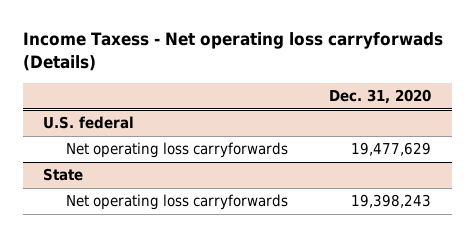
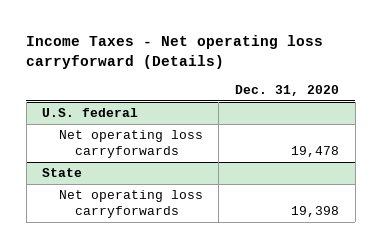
- Income Taxess - Net operating loss carryforwads (Details)
+ Income Taxes - Net operating loss carryforward (Details)
@ U.S. federal
- Net operating loss carryforwards | 19,477,629
+ Net operating loss carryforwards | 19,478
@ State
- Net operating loss carryforwards | 19,398,243
+ Net operating loss carryforwards | 19,398

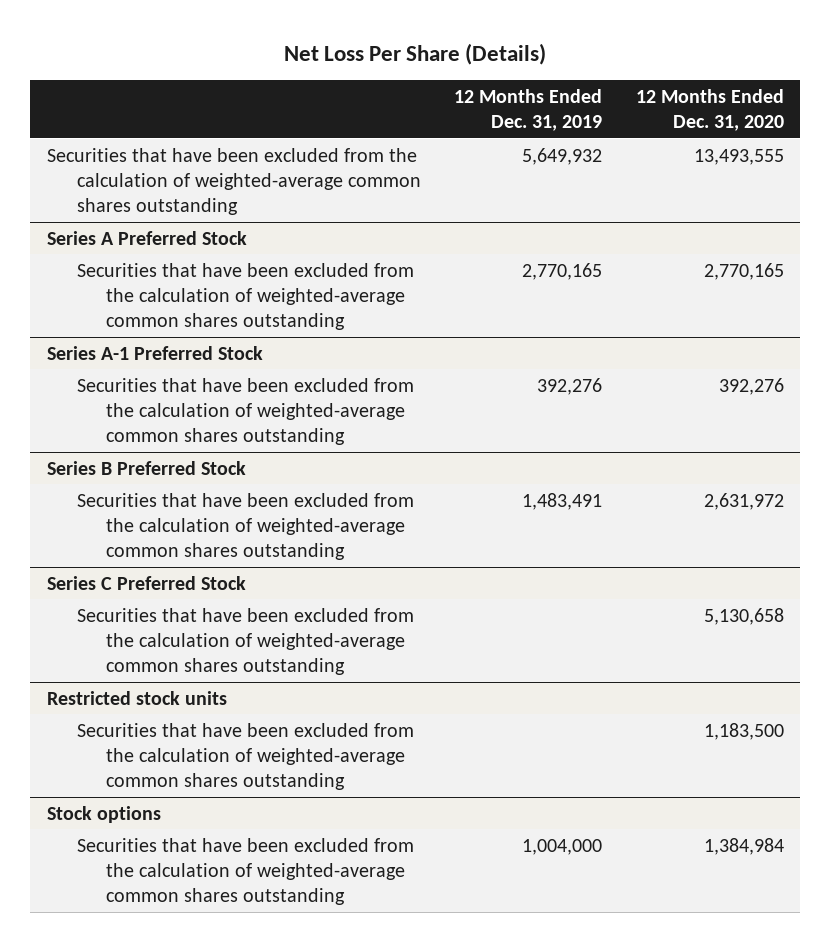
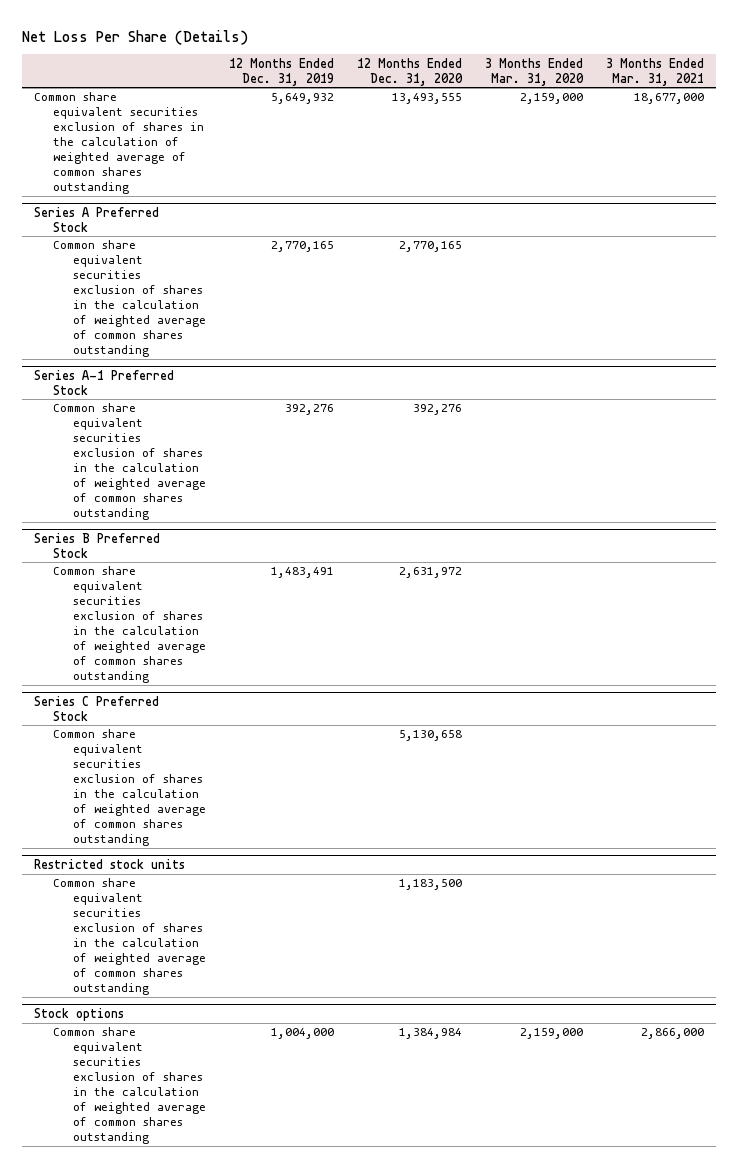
- | 12 Months Ended Dec. 31, 2019 | 12 Months Ended Dec. 31, 2020
+ | 12 Months Ended Dec. 31, 2019 | 12 Months Ended Dec. 31, 2020 | 3 Months Ended Mar. 31, 2020 | 3 Months Ended Mar. 31, 2021
- Securities that have been excluded from the calculation of weighted-average common shares outstanding | 5,649,932 | 13,493,555
+ Common share equivalent securities exclusion of shares in the calculation of weighted average of common shares outstanding | 5,649,932 | 13,493,555 | 2,159,000 | 18,677,000
@ Series A Preferred Stock
- Securities that have been excluded from the calculation of weighted-average common shares outstanding | 2,770,165 | 2,770,165
+ Common share equivalent securities exclusion of shares in the calculation of weighted average of common shares outstanding | 2,770,165 | 2,770,165 | |
@ Series A-1 Preferred Stock
- Securities that have been excluded from the calculation of weighted-average common shares outstanding | 392,276 | 392,276
+ Common share equivalent securities exclusion of shares in the calculation of weighted average of common shares outstanding | 392,276 | 392,276 | |
@ Series B Preferred Stock
- Securities that have been excluded from the calculation of weighted-average common shares outstanding | 1,483,491 | 2,631,972
+ Common share equivalent securities exclusion of shares in the calculation of weighted average of common shares outstanding | 1,483,491 | 2,631,972 | |
@ Series C Preferred Stock
- Securities that have been excluded from the calculation of weighted-average common shares outstanding | | 5,130,658
+ Common share equivalent securities exclusion of shares in the calculation of weighted average of common shares outstanding | | 5,130,658 | |
@ Restricted stock units
- Securities that have been excluded from the calculation of weighted-average common shares outstanding | | 1,183,500
+ Common share equivalent securities exclusion of shares in the calculation of weighted average of common shares outstanding | | 1,183,500 | |
@ Stock options
- Securities that have been excluded from the calculation of weighted-average common shares outstanding | 1,004,000 | 1,384,984
+ Common share equivalent securities exclusion of shares in the calculation of weighted average of common shares outstanding | 1,004,000 | 1,384,984 | 2,159,000 | 2,866,000

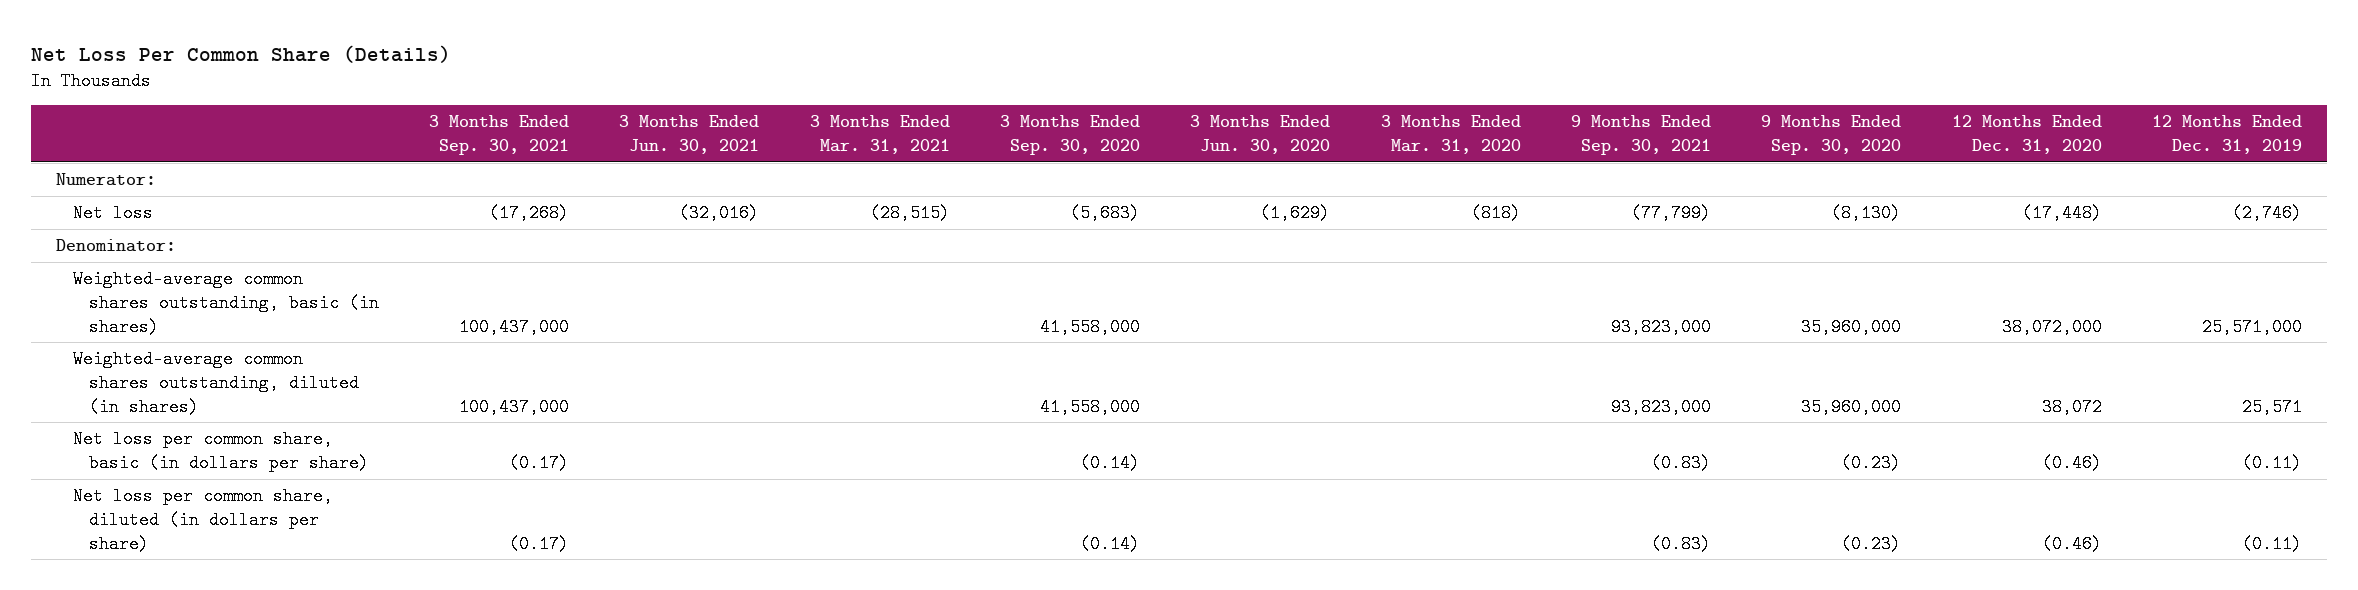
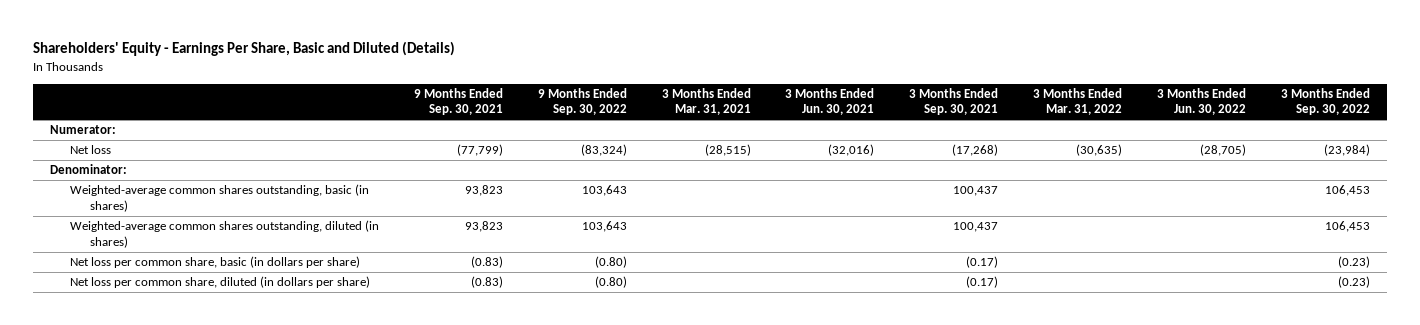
- Net Loss Per Common Share (Details)
+ Shareholders' Equity - Earnings Per Share, Basic and Diluted (Details)
- | 3 Months Ended Sep. 30, 2021 | 3 Months Ended Jun. 30, 2021 | 3 Months Ended Mar. 31, 2021 | 3 Months Ended Sep. 30, 2020 | 3 Months Ended Jun. 30, 2020 | 3 Months Ended Mar. 31, 2020 | 9 Months Ended Sep. 30, 2021 | 9 Months Ended Sep. 30, 2020 | 12 Months Ended Dec. 31, 2020 | 12 Months Ended Dec. 31, 2019
+ | 9 Months Ended Sep. 30, 2021 | 9 Months Ended Sep. 30, 2022 | 3 Months Ended Mar. 31, 2021 | 3 Months Ended Jun. 30, 2021 | 3 Months Ended Sep. 30, 2021 | 3 Months Ended Mar. 31, 2022 | 3 Months Ended Jun. 30, 2022 | 3 Months Ended Sep. 30, 2022
- Weighted-average common shares outstanding, basic (in shares) | 100,437,000 | | | 41,558,000 | | | 93,823,000 | 35,960,000 | 38,072,000 | 25,571,000
- Weighted-average common shares outstanding, diluted (in shares) | 100,437,000 | | | 41,558,000 | | | 93,823,000 | 35,960,000 | 38,072 | 25,571
+ Weighted-average common shares outstanding, basic (in shares) | 93,823 | 103,643 | | | 100,437 | | | 106,453
+ Weighted-average common shares outstanding, diluted (in shares) | 93,823 | 103,643 | | | 100,437 | | | 106,453

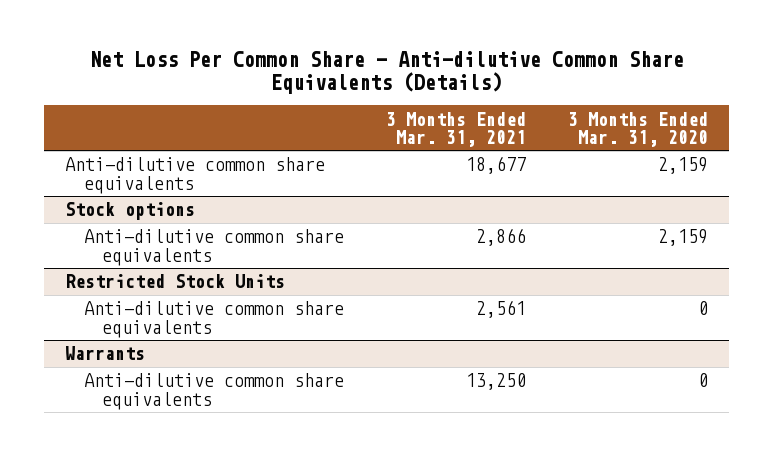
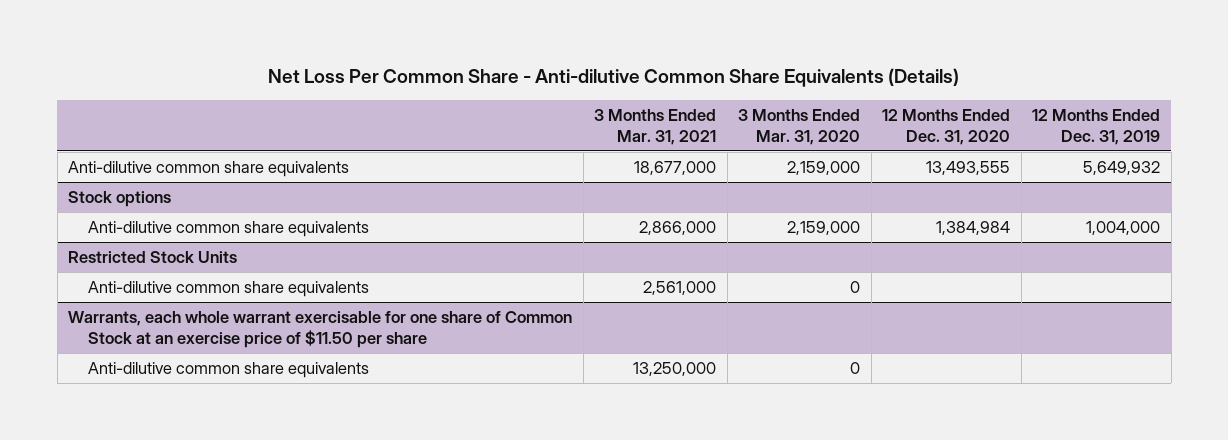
- | 3 Months Ended Mar. 31, 2021 | 3 Months Ended Mar. 31, 2020
+ | 3 Months Ended Mar. 31, 2021 | 3 Months Ended Mar. 31, 2020 | 12 Months Ended Dec. 31, 2020 | 12 Months Ended Dec. 31, 2019
- Anti-dilutive common share equivalents | 18,677 | 2,159
+ Anti-dilutive common share equivalents | 18,677,000 | 2,159,000 | 13,493,555 | 5,649,932
@ Stock options
- Anti-dilutive common share equivalents | 2,866 | 2,159
+ Anti-dilutive common share equivalents | 2,866,000 | 2,159,000 | 1,384,984 | 1,004,000
@ Restricted Stock Units
- Anti-dilutive common share equivalents | 2,561 | 0
- Warrants
- Anti-dilutive common share equivalents | 13,250 | 0
@ Restricted Stock Units
+ Anti-dilutive common share equivalents | 2,561,000 | 0 | |
+ Warrants, each whole warrant exercisable for one share of Common Stock at an exercise price of $11.50 per share
+ Anti-dilutive common share equivalents | 13,250,000 | 0 | |

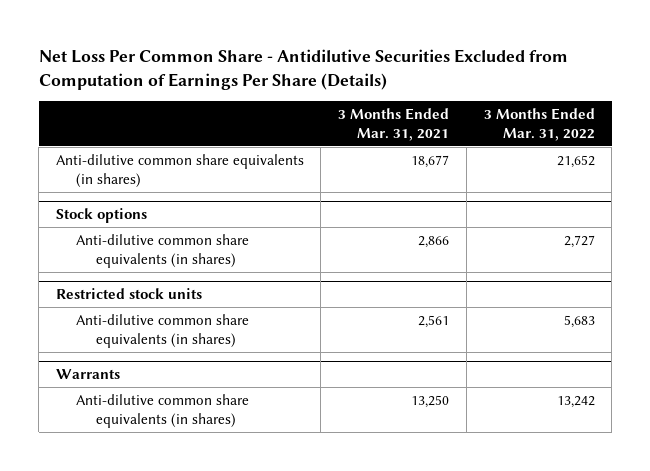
- Net Loss Per Common Share - Anti-dilutive Common Share Equivalents (Details)
+ Net Loss Per Common Share - Antidilutive Securities Excluded from Computation of Earnings Per Share (Details)
- | 3 Months Ended Mar. 31, 2021 | 3 Months Ended Mar. 31, 2020 | 12 Months Ended Dec. 31, 2020 | 12 Months Ended Dec. 31, 2019
+ | 3 Months Ended Mar. 31, 2021 | 3 Months Ended Mar. 31, 2022
- Anti-dilutive common share equivalents | 18,677,000 | 2,159,000 | 13,493,555 | 5,649,932
+ Anti-dilutive common share equivalents (in shares) | 18,677 | 21,652
@ Stock options
- Anti-dilutive common share equivalents | 2,866,000 | 2,159,000 | 1,384,984 | 1,004,000
- Restricted Stock Units
- Anti-dilutive common share equivalents | 2,561,000 | 0 | |
- Warrants, each whole warrant exercisable for one share of Common Stock at an exercise price of $11.50 per share
- Anti-dilutive common share equivalents | 13,250,000 | 0 | |
@ Stock options
+ Anti-dilutive common share equivalents (in shares) | 2,866 | 2,727
+ Restricted stock units
+ Anti-dilutive common share equivalents (in shares) | 2,561 | 5,683
+ Warrants
+ Anti-dilutive common share equivalents (in shares) | 13,250 | 13,242

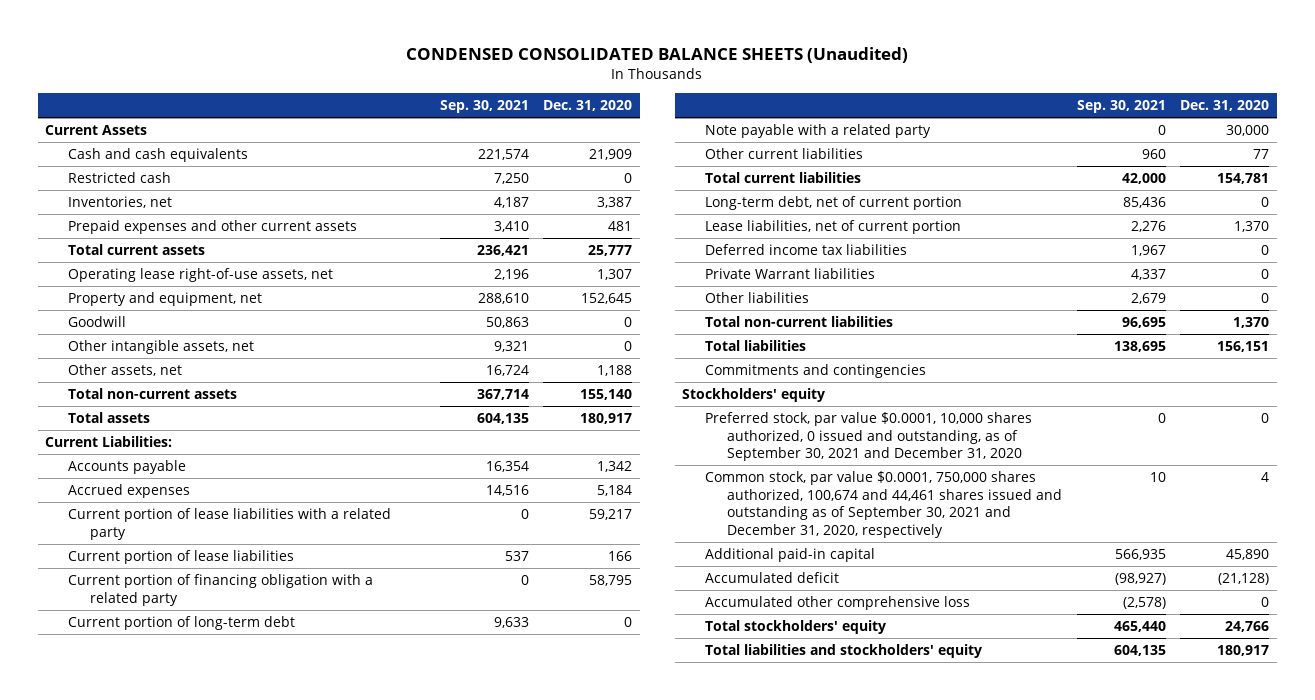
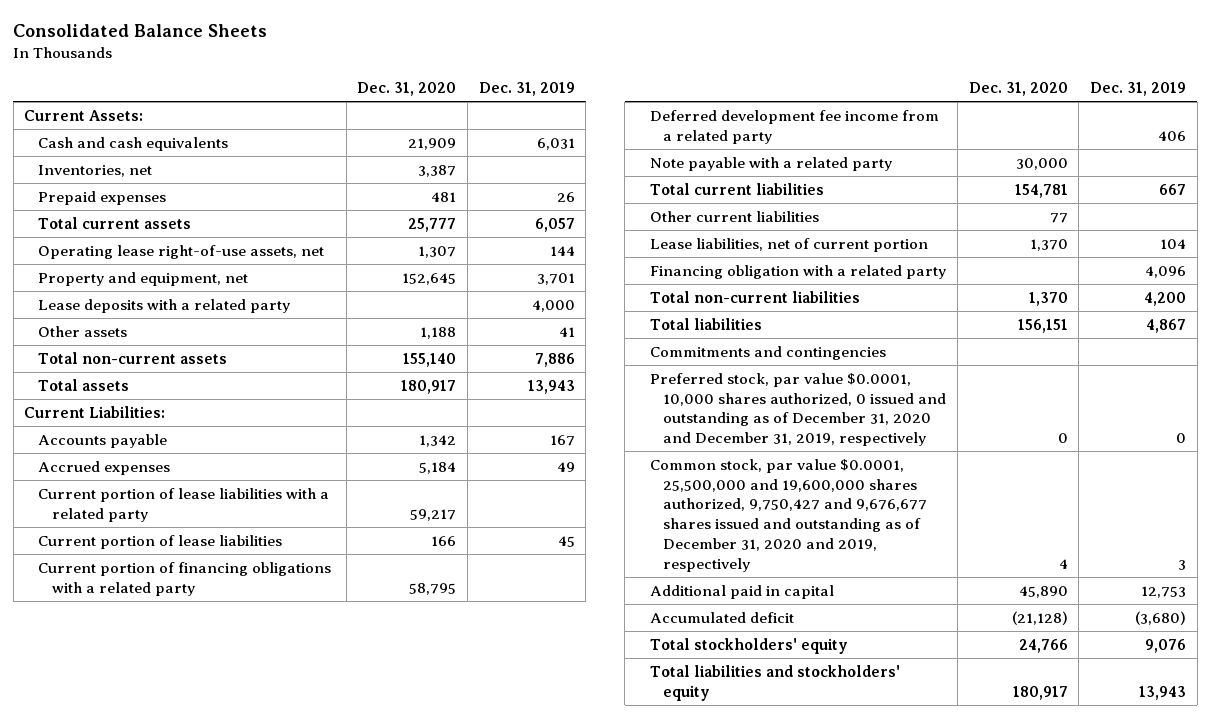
- CONDENSED CONSOLIDATED BALANCE SHEETS (Unaudited)
+ Consolidated Balance Sheets
- | Sep. 30, 2021 | Dec. 31, 2020
+ | Dec. 31, 2020 | Dec. 31, 2019
- Current Assets
+ Current Assets:
- Restricted cash | 7,250 | 0
- Prepaid expenses and other current assets | 3,410 | 481
+ Prepaid expenses | 481 | 26
- Goodwill | 50,863 | 0
- Other intangible assets, net | 9,321 | 0
- Other assets, net | 16,724 | 1,188
+ Lease deposits with a related party | | 4,000
+ Other assets | 1,188 | 41
- Current portion of financing obligation with a related party | 0 | 58,795
- Current portion of long-term debt | 9,633 | 0
+ Current portion of financing obligations with a related party | 58,795 |
+ Deferred development fee income from a related party | | 406
- Long-term debt, net of current portion | 85,436 | 0
moved down: Other current liabilities | 77 |
- Deferred income tax liabilities | 1,967 | 0
- Private Warrant liabilities | 4,337 | 0
- Other liabilities | 2,679 | 0
+ Financing obligation with a related party | | 4,096
- Stockholders' equity
- Preferred stock, par value $0.0001, 10,000 shares authorized, 0 issued and outstanding, as of September 30, 2021 and December 31, 2020 | 0 | 0
- Common stock, par value $0.0001, 750,000 shares authorized, 100,674 and 44,461 shares issued and outstanding as of September 30, 2021 and December 31, 2020, respectively | 10 | 4
- Additional paid-in capital | 566,935 | 45,890
+ Preferred stock, par value $0.0001, 10,000 shares authorized, 0 issued and outstanding as of December 31, 2020 and December 31, 2019, respectively | 0 | 0
+ Common stock, par value $0.0001, 25,500,000 and 19,600,000 shares authorized, 9,750,427 and 9,676,677 shares issued and outstanding as of December 31, 2020 and 2019, respectively | 4 | 3
+ Additional paid in capital | 45,890 | 12,753
- Accumulated other comprehensive loss | (2,578) | 0

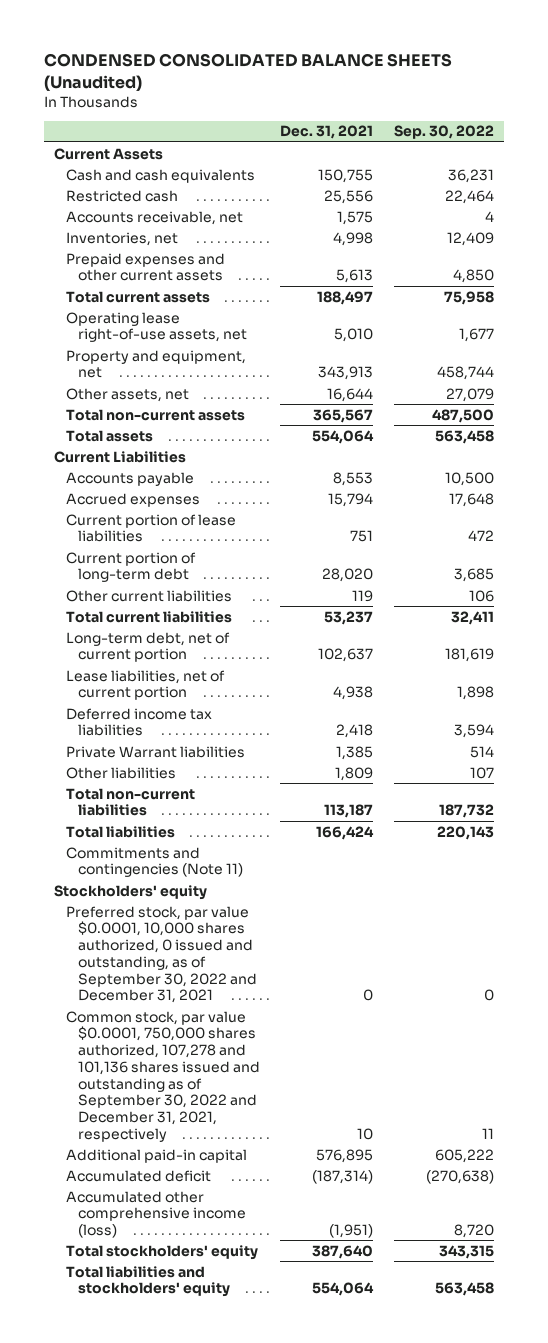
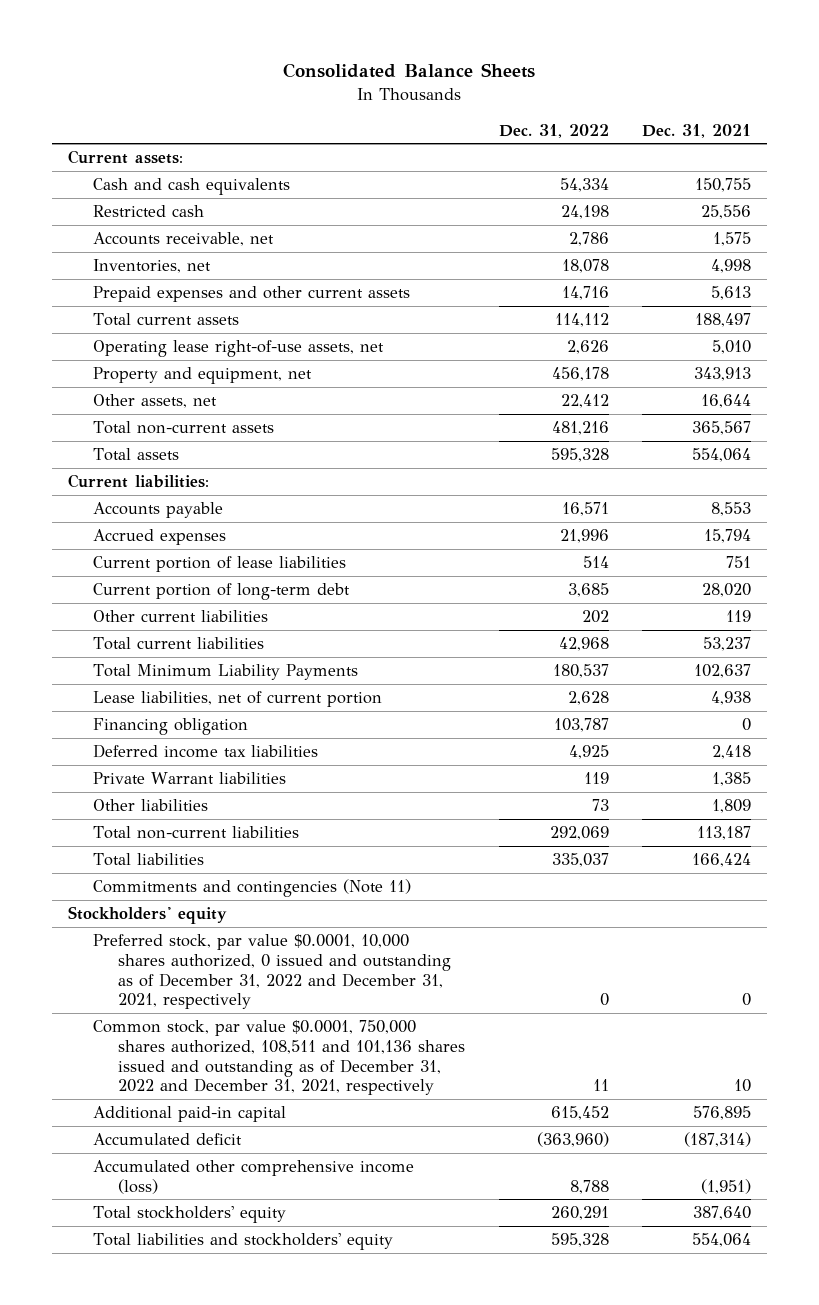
- CONDENSED CONSOLIDATED BALANCE SHEETS (Unaudited)
+ Consolidated Balance Sheets
- | Dec. 31, 2021 | Sep. 30, 2022
+ | Dec. 31, 2022 | Dec. 31, 2021
- Current Assets
+ Current assets:
- Current Liabilities
+ Current liabilities:
- Long-term debt, net of current portion | 102,637 | 181,619
+ Total Minimum Liability Payments | 180,537 | 102,637
+ Financing obligation | 103,787 | 0
- Preferred stock, par value $0.0001, 10,000 shares authorized, 0 issued and outstanding, as of September 30, 2022 and December 31, 2021 | 0 | 0
- Common stock, par value $0.0001, 750,000 shares authorized, 107,278 and 101,136 shares issued and outstanding as of September 30, 2022 and December 31, 2021, respectively | 10 | 11
+ Preferred stock, par value $0.0001, 10,000 shares authorized, 0 issued and outstanding as of December 31, 2022 and December 31, 2021, respectively | 0 | 0
+ Common stock, par value $0.0001, 750,000 shares authorized, 108,511 and 101,136 shares issued and outstanding as of December 31, 2022 and December 31, 2021, respectively | 11 | 10

